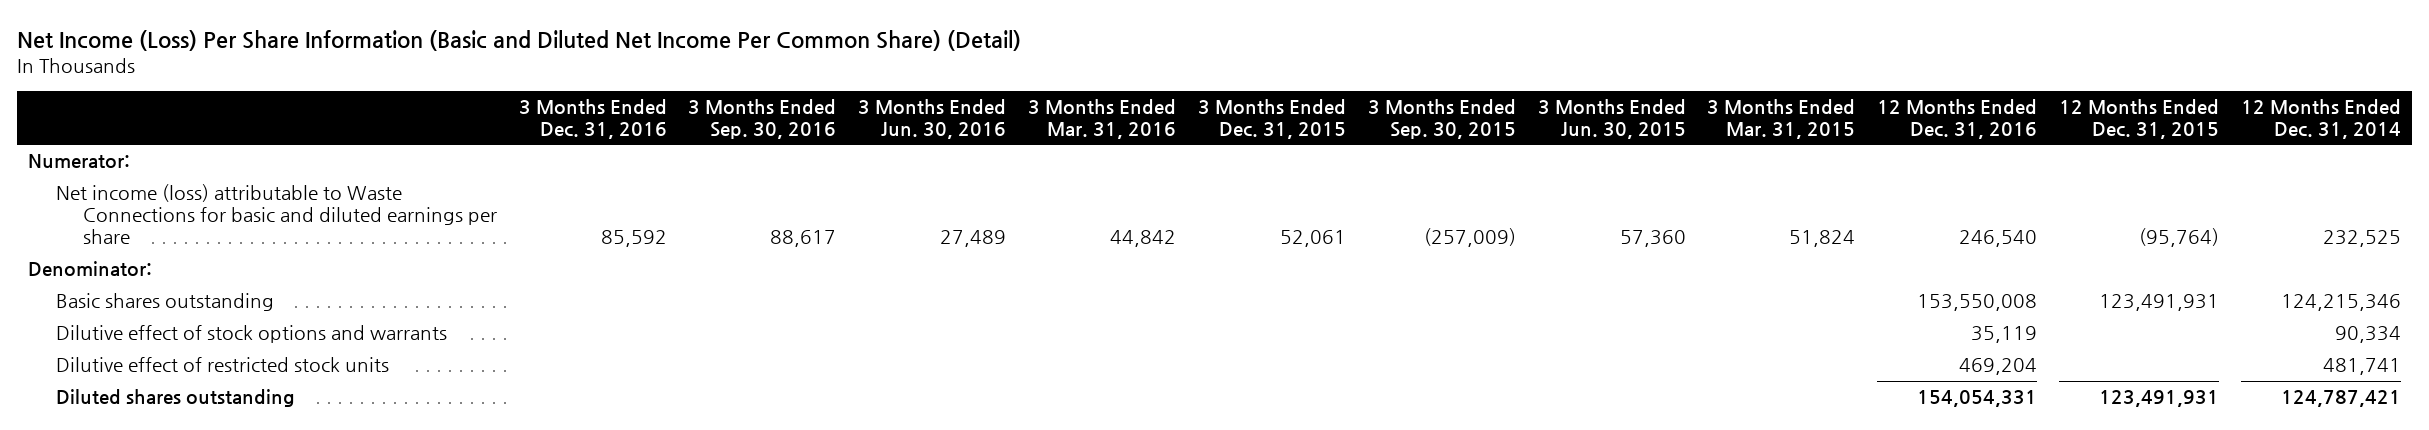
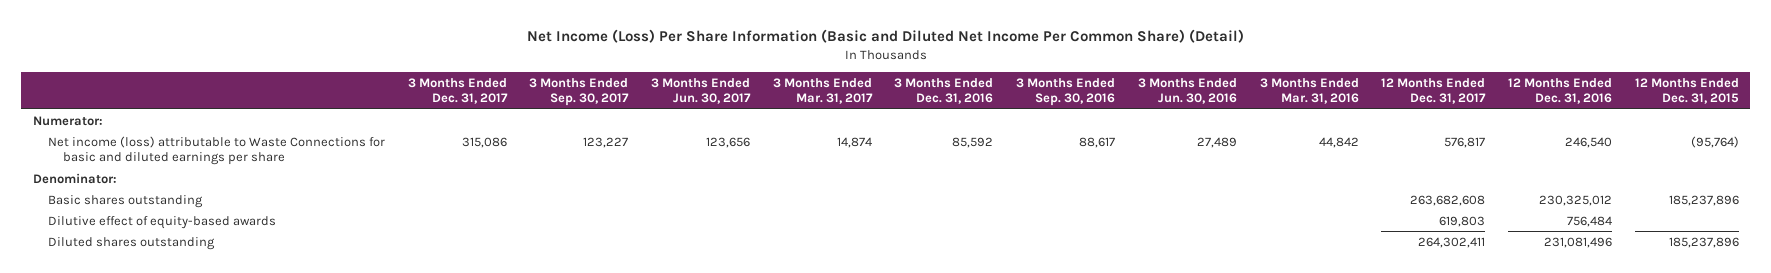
- | 3 Months Ended Dec. 31, 2016 | 3 Months Ended Sep. 30, 2016 | 3 Months Ended Jun. 30, 2016 | 3 Months Ended Mar. 31, 2016 | 3 Months Ended Dec. 31, 2015 | 3 Months Ended Sep. 30, 2015 | 3 Months Ended Jun. 30, 2015 | 3 Months Ended Mar. 31, 2015 | 12 Months Ended Dec. 31, 2016 | 12 Months Ended Dec. 31, 2015 | 12 Months Ended Dec. 31, 2014
+ | 3 Months Ended Dec. 31, 2017 | 3 Months Ended Sep. 30, 2017 | 3 Months Ended Jun. 30, 2017 | 3 Months Ended Mar. 31, 2017 | 3 Months Ended Dec. 31, 2016 | 3 Months Ended Sep. 30, 2016 | 3 Months Ended Jun. 30, 2016 | 3 Months Ended Mar. 31, 2016 | 12 Months Ended Dec. 31, 2017 | 12 Months Ended Dec. 31, 2016 | 12 Months Ended Dec. 31, 2015
- Basic shares outstanding | | | | | | | | | 153,550,008 | 123,491,931 | 124,215,346
- Dilutive effect of stock options and warrants | | | | | | | | | 35,119 | | 90,334
- Dilutive effect of restricted stock units | | | | | | | | | 469,204 | | 481,741
- Diluted shares outstanding | | | | | | | | | 154,054,331 | 123,491,931 | 124,787,421
+ Basic shares outstanding | | | | | | | | | 263,682,608 | 230,325,012 | 185,237,896
+ Dilutive effect of equity-based awards | | | | | | | | | 619,803 | 756,484 |
+ Diluted shares outstanding | | | | | | | | | 264,302,411 | 231,081,496 | 185,237,896

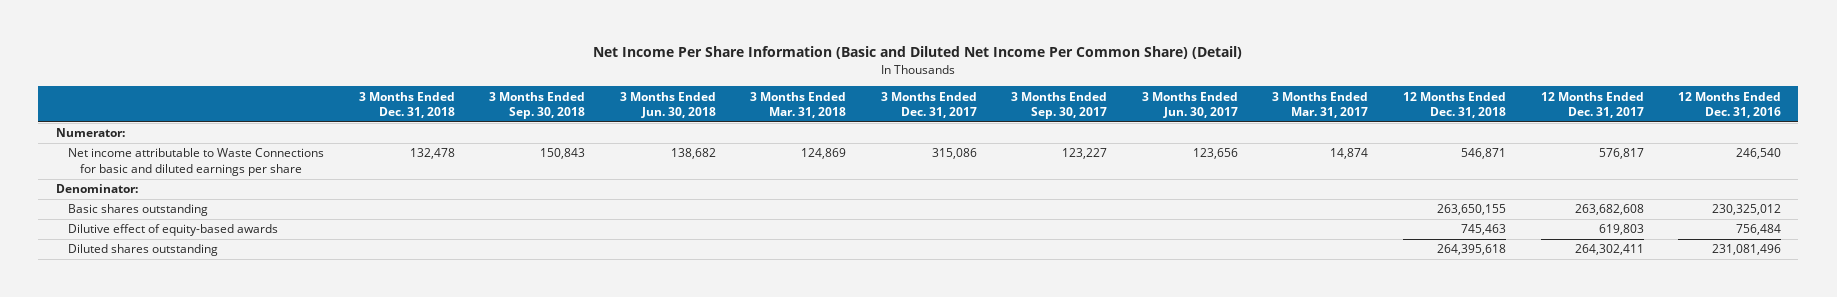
- Net Income (Loss) Per Share Information (Basic and Diluted Net Income Per Common Share) (Detail)
+ Net Income Per Share Information (Basic and Diluted Net Income Per Common Share) (Detail)
- | 3 Months Ended Dec. 31, 2017 | 3 Months Ended Sep. 30, 2017 | 3 Months Ended Jun. 30, 2017 | 3 Months Ended Mar. 31, 2017 | 3 Months Ended Dec. 31, 2016 | 3 Months Ended Sep. 30, 2016 | 3 Months Ended Jun. 30, 2016 | 3 Months Ended Mar. 31, 2016 | 12 Months Ended Dec. 31, 2017 | 12 Months Ended Dec. 31, 2016 | 12 Months Ended Dec. 31, 2015
+ | 3 Months Ended Dec. 31, 2018 | 3 Months Ended Sep. 30, 2018 | 3 Months Ended Jun. 30, 2018 | 3 Months Ended Mar. 31, 2018 | 3 Months Ended Dec. 31, 2017 | 3 Months Ended Sep. 30, 2017 | 3 Months Ended Jun. 30, 2017 | 3 Months Ended Mar. 31, 2017 | 12 Months Ended Dec. 31, 2018 | 12 Months Ended Dec. 31, 2017 | 12 Months Ended Dec. 31, 2016
- Net income (loss) attributable to Waste Connections for basic and diluted earnings per share | 315,086 | 123,227 | 123,656 | 14,874 | 85,592 | 88,617 | 27,489 | 44,842 | 576,817 | 246,540 | (95,764)
+ Net income attributable to Waste Connections for basic and diluted earnings per share | 132,478 | 150,843 | 138,682 | 124,869 | 315,086 | 123,227 | 123,656 | 14,874 | 546,871 | 576,817 | 246,540

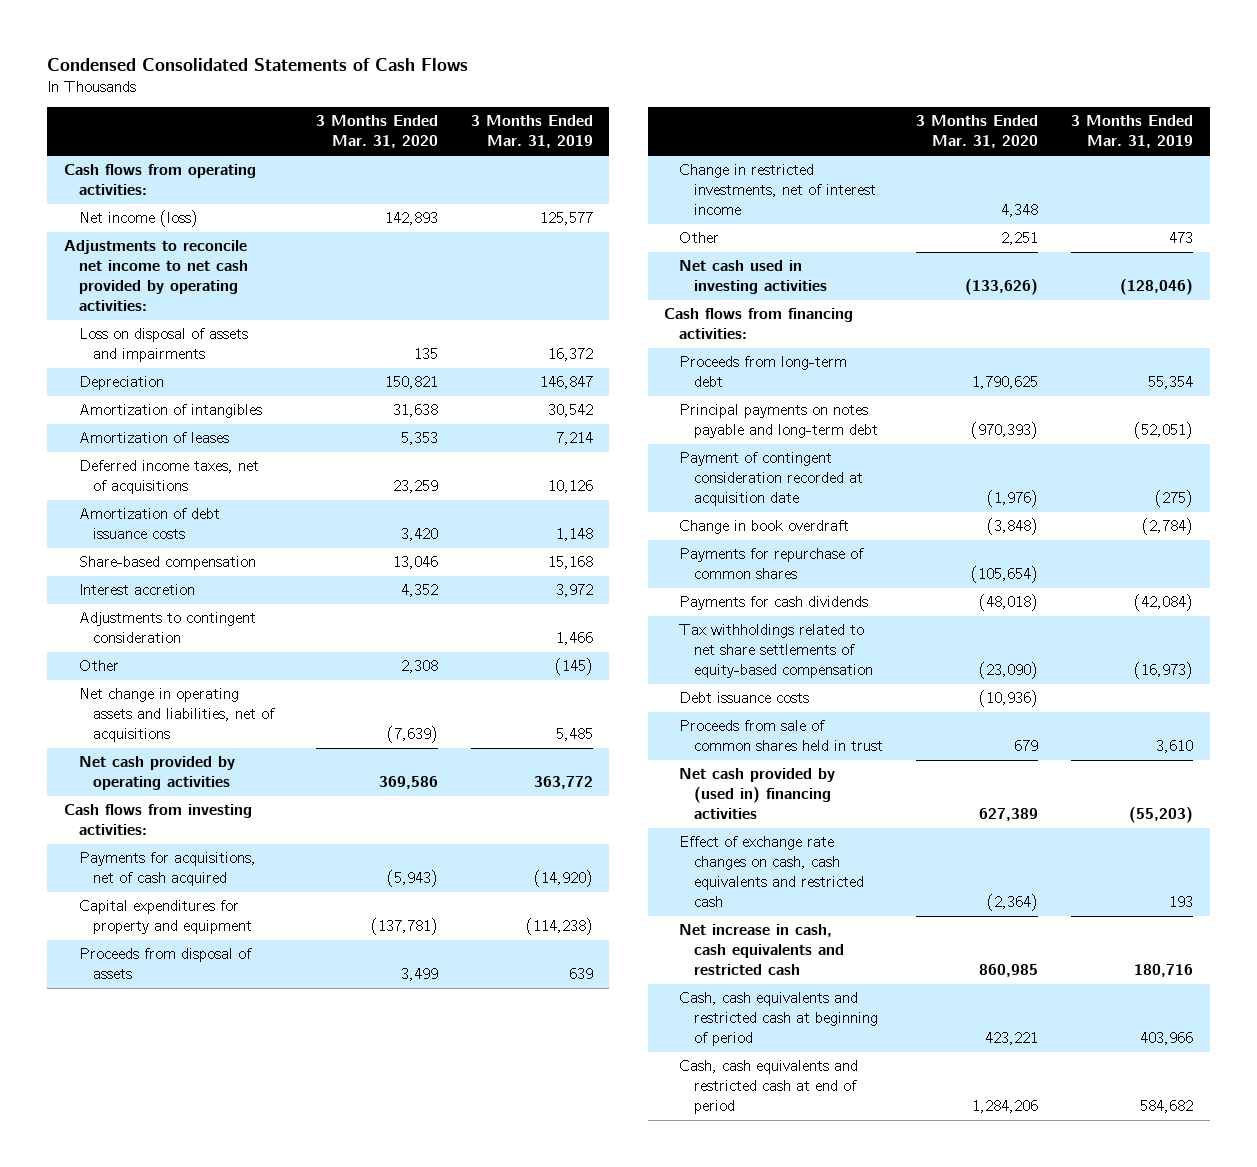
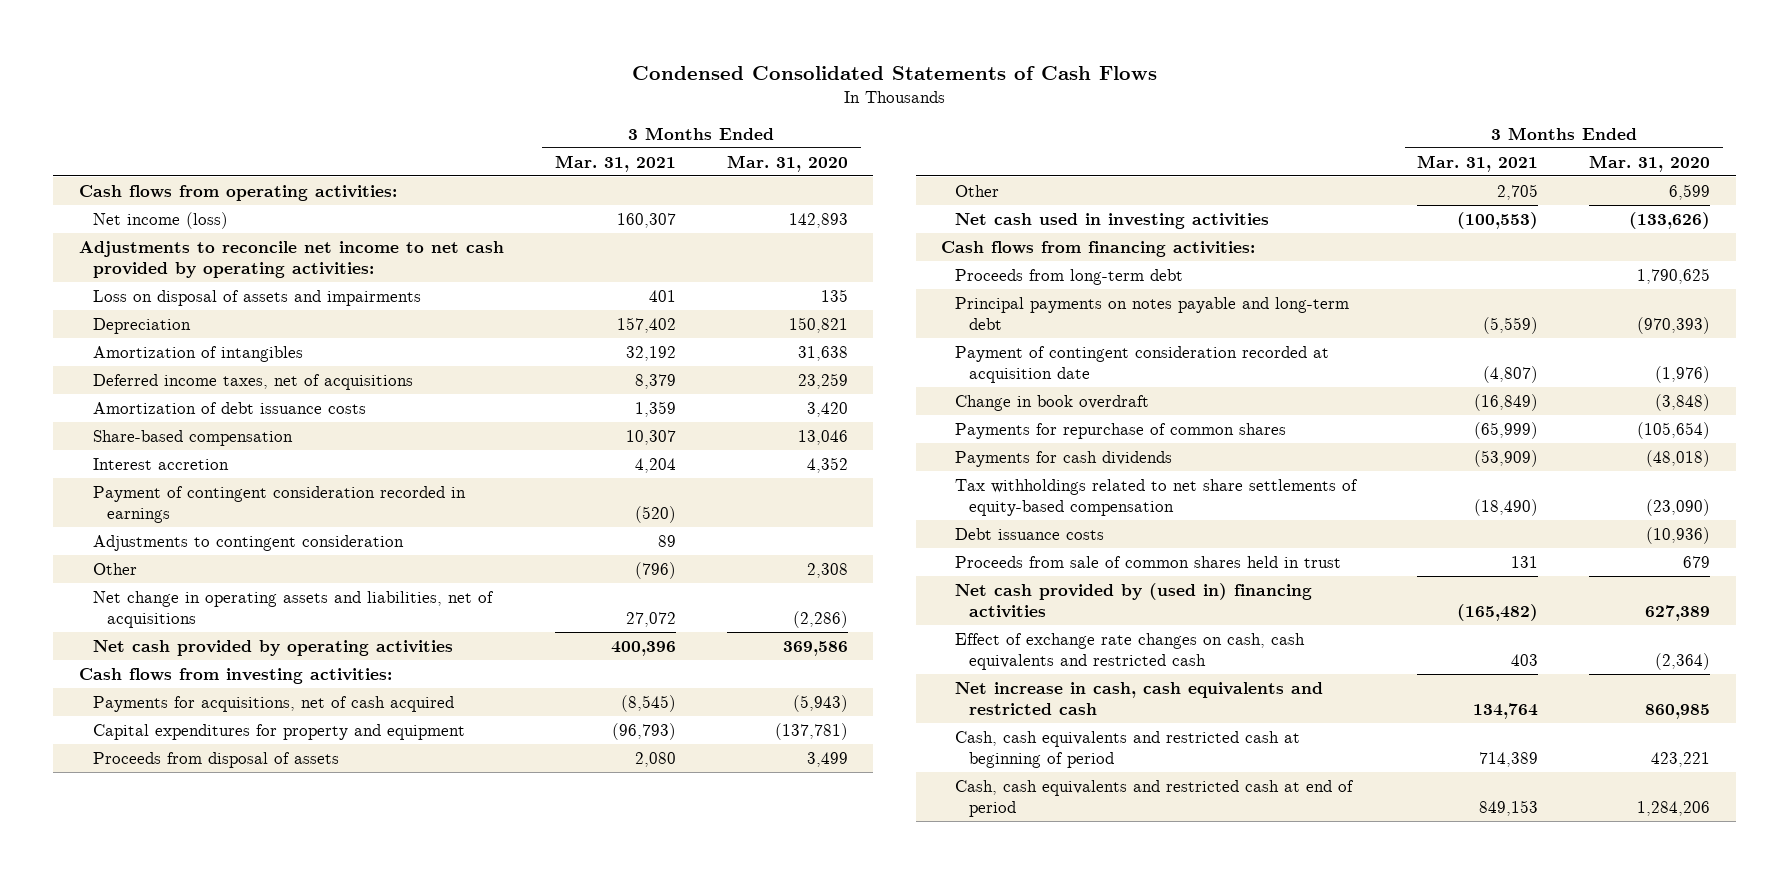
- | 3 Months Ended Mar. 31, 2020 | 3 Months Ended Mar. 31, 2019
+ | 3 Months Ended Mar. 31, 2021 | 3 Months Ended Mar. 31, 2020
- Amortization of leases | 5,353 | 7,214
+ Payment of contingent consideration recorded in earnings | (520) |
- Net change in operating assets and liabilities, net of acquisitions | (7,639) | 5,485
+ Net change in operating assets and liabilities, net of acquisitions | 27,072 | (2,286)
- Change in restricted investments, net of interest income | 4,348 |
- Other | 2,251 | 473
+ Other | 2,705 | 6,599

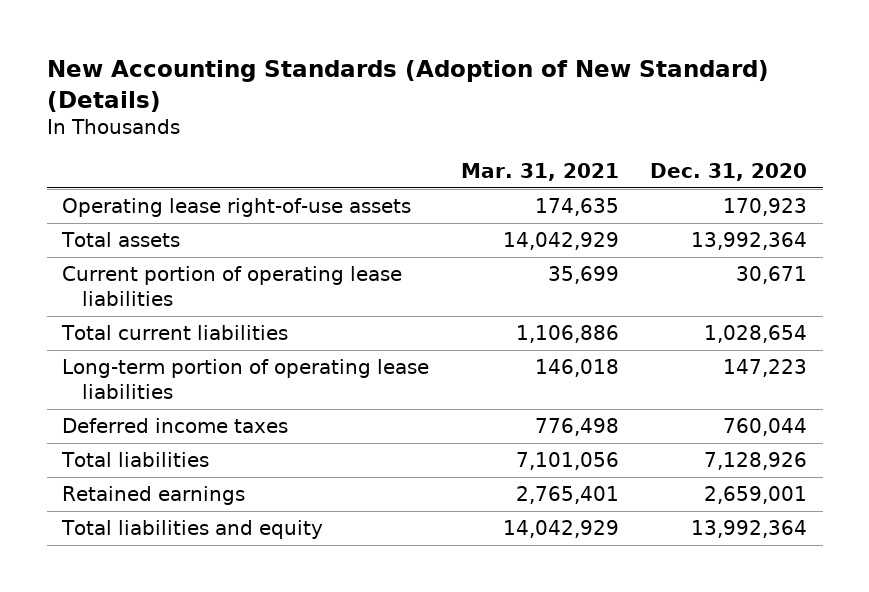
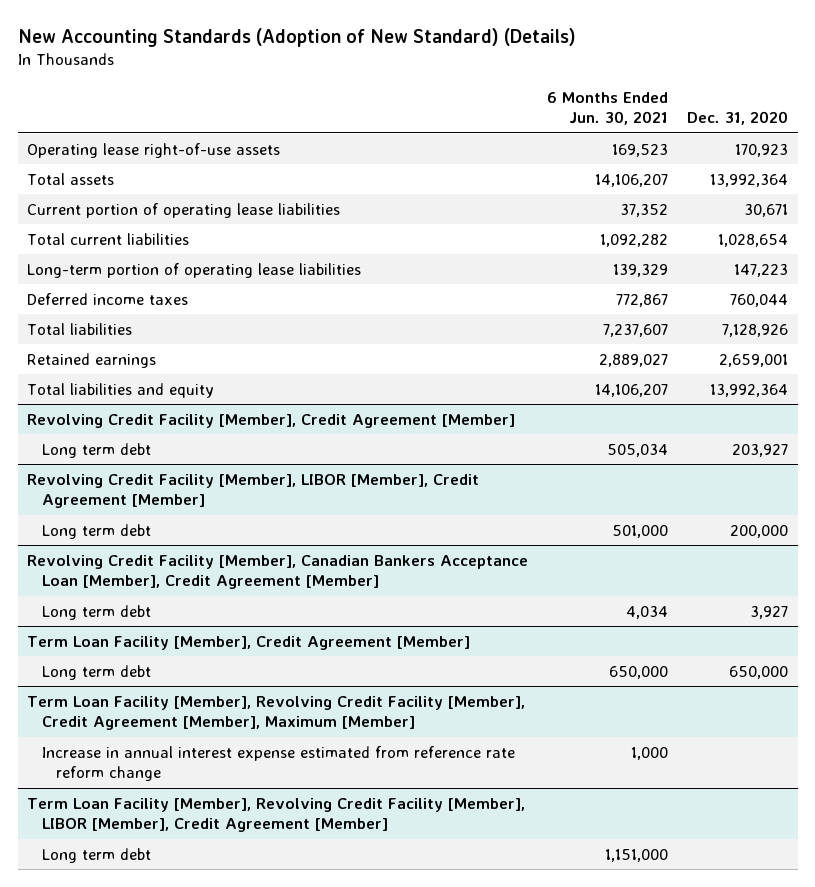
- | Mar. 31, 2021 | Dec. 31, 2020
+ | 6 Months Ended Jun. 30, 2021 | Dec. 31, 2020
+ Revolving Credit Facility [Member], Credit Agreement [Member]
+ Long term debt | 505,034 | 203,927
+ Revolving Credit Facility [Member], LIBOR [Member], Credit Agreement [Member]
+ Long term debt | 501,000 | 200,000
+ Revolving Credit Facility [Member], Canadian Bankers Acceptance Loan [Member], Credit Agreement [Member]
+ Long term debt | 4,034 | 3,927
+ Term Loan Facility [Member], Credit Agreement [Member]
+ Long term debt | 650,000 | 650,000
+ Term Loan Facility [Member], Revolving Credit Facility [Member], Credit Agreement [Member], Maximum [Member]
+ Increase in annual interest expense estimated from reference rate reform change | 1,000 |
+ Term Loan Facility [Member], Revolving Credit Facility [Member], LIBOR [Member], Credit Agreement [Member]
+ Long term debt | 1,151,000 |

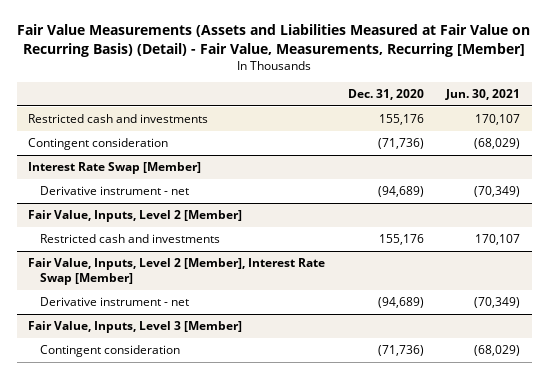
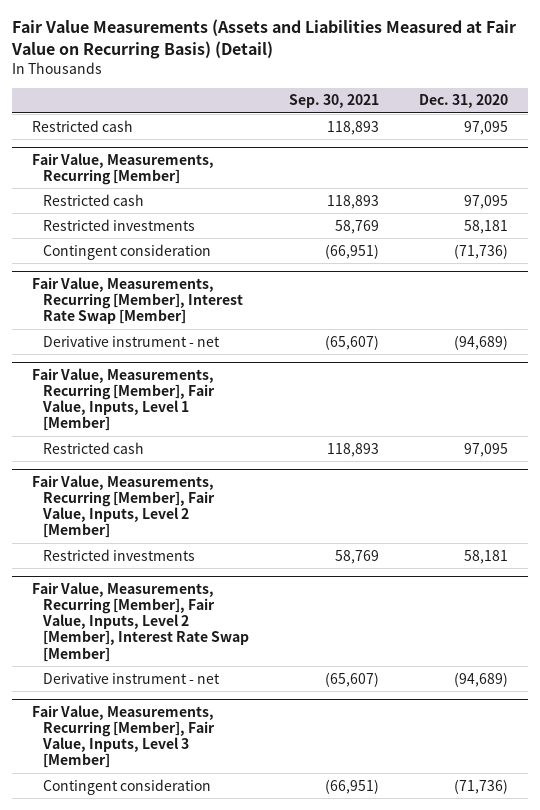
- Fair Value Measurements (Assets and Liabilities Measured at Fair Value on Recurring Basis) (Detail) - Fair Value, Measurements, Recurring [Member]
+ Fair Value Measurements (Assets and Liabilities Measured at Fair Value on Recurring Basis) (Detail)
- | Dec. 31, 2020 | Jun. 30, 2021
+ | Sep. 30, 2021 | Dec. 31, 2020
- Restricted cash and investments | 155,176 | 170,107
+ Restricted cash | 118,893 | 97,095
+ Fair Value, Measurements, Recurring [Member]
+ Restricted cash | 118,893 | 97,095
+ Restricted investments | 58,769 | 58,181
- Interest Rate Swap [Member]
+ Fair Value, Measurements, Recurring [Member], Interest Rate Swap [Member]
- Fair Value, Inputs, Level 2 [Member]
- Restricted cash and investments | 155,176 | 170,107
- Fair Value, Inputs, Level 2 [Member], Interest Rate Swap [Member]
+ Fair Value, Measurements, Recurring [Member], Fair Value, Inputs, Level 1 [Member]
+ Restricted cash | 118,893 | 97,095
+ Fair Value, Measurements, Recurring [Member], Fair Value, Inputs, Level 2 [Member]
+ Restricted investments | 58,769 | 58,181
+ Fair Value, Measurements, Recurring [Member], Fair Value, Inputs, Level 2 [Member], Interest Rate Swap [Member]
- Fair Value, Inputs, Level 3 [Member]
+ Fair Value, Measurements, Recurring [Member], Fair Value, Inputs, Level 3 [Member]

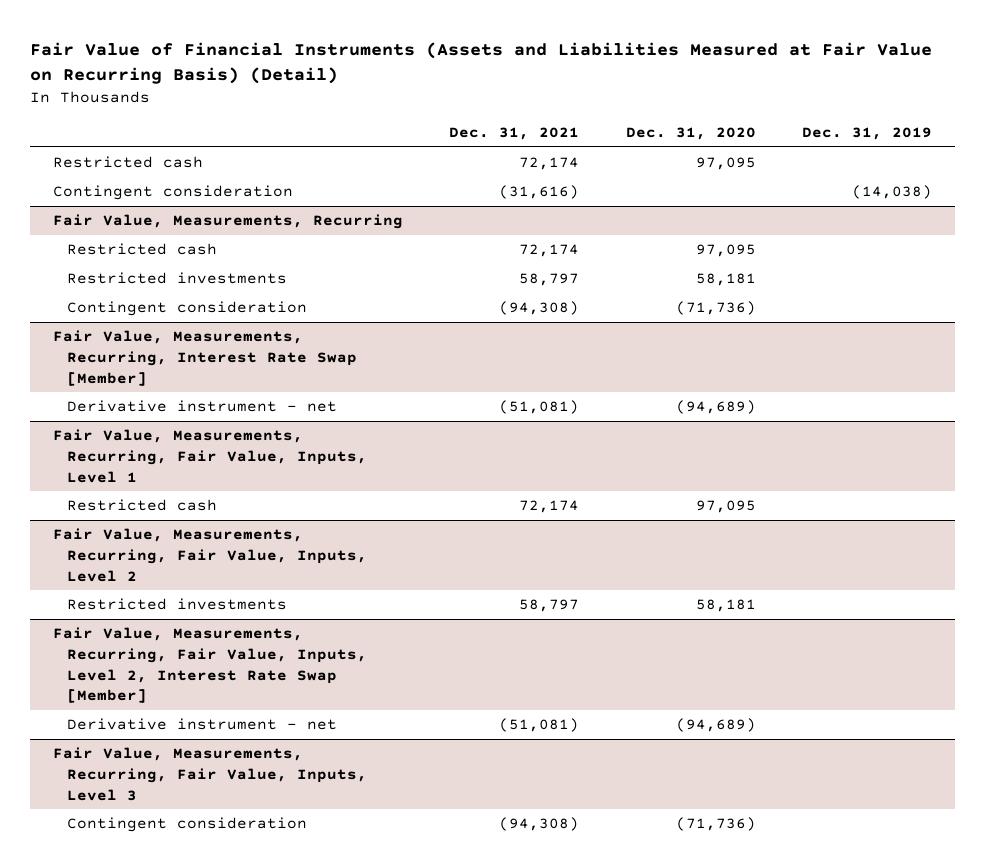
- Fair Value Measurements (Assets and Liabilities Measured at Fair Value on Recurring Basis) (Detail)
+ Fair Value of Financial Instruments (Assets and Liabilities Measured at Fair Value on Recurring Basis) (Detail)
- | Sep. 30, 2021 | Dec. 31, 2020
+ | Dec. 31, 2021 | Dec. 31, 2020 | Dec. 31, 2019
- Fair Value, Measurements, Recurring [Member]
+ Contingent consideration | (31,616) | | (14,038)
+ Fair Value, Measurements, Recurring
- Fair Value, Measurements, Recurring [Member], Interest Rate Swap [Member]
+ Fair Value, Measurements, Recurring, Interest Rate Swap [Member]
- Fair Value, Measurements, Recurring [Member], Fair Value, Inputs, Level 1 [Member]
+ Fair Value, Measurements, Recurring, Fair Value, Inputs, Level 1
- Fair Value, Measurements, Recurring [Member], Fair Value, Inputs, Level 2 [Member]
+ Fair Value, Measurements, Recurring, Fair Value, Inputs, Level 2
- Fair Value, Measurements, Recurring [Member], Fair Value, Inputs, Level 2 [Member], Interest Rate Swap [Member]
+ Fair Value, Measurements, Recurring, Fair Value, Inputs, Level 2, Interest Rate Swap [Member]
- Fair Value, Measurements, Recurring [Member], Fair Value, Inputs, Level 3 [Member]
+ Fair Value, Measurements, Recurring, Fair Value, Inputs, Level 3

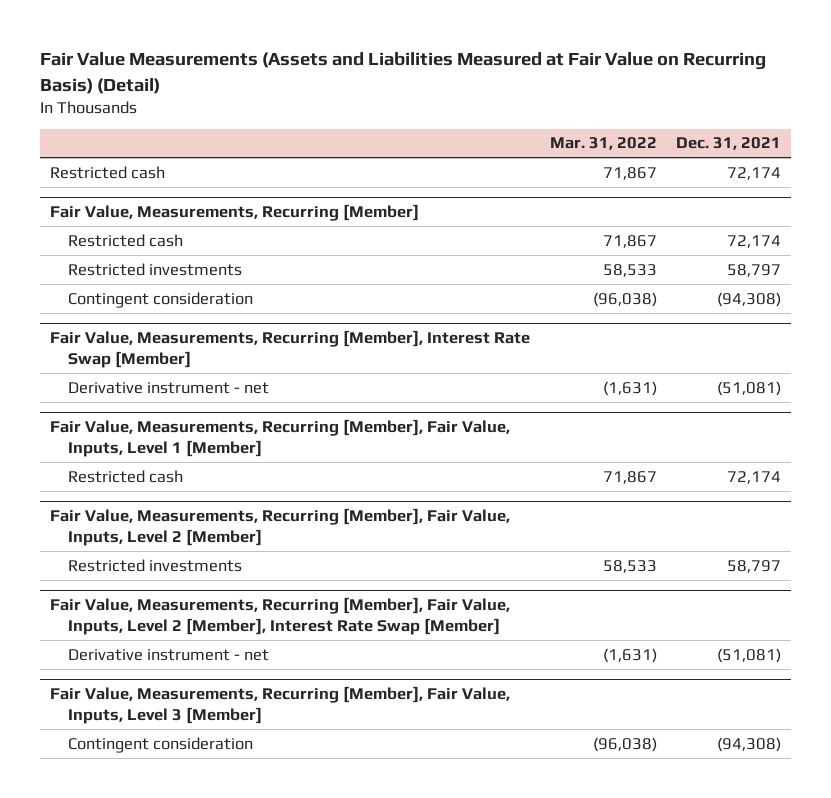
- Fair Value of Financial Instruments (Assets and Liabilities Measured at Fair Value on Recurring Basis) (Detail)
+ Fair Value Measurements (Assets and Liabilities Measured at Fair Value on Recurring Basis) (Detail)
- | Dec. 31, 2021 | Dec. 31, 2020 | Dec. 31, 2019
+ | Mar. 31, 2022 | Dec. 31, 2021
- Contingent consideration | (31,616) | | (14,038)
- Fair Value, Measurements, Recurring
+ Fair Value, Measurements, Recurring [Member]
- Fair Value, Measurements, Recurring, Interest Rate Swap [Member]
+ Fair Value, Measurements, Recurring [Member], Interest Rate Swap [Member]
- Fair Value, Measurements, Recurring, Fair Value, Inputs, Level 1
+ Fair Value, Measurements, Recurring [Member], Fair Value, Inputs, Level 1 [Member]
- Fair Value, Measurements, Recurring, Fair Value, Inputs, Level 2
+ Fair Value, Measurements, Recurring [Member], Fair Value, Inputs, Level 2 [Member]
- Fair Value, Measurements, Recurring, Fair Value, Inputs, Level 2, Interest Rate Swap [Member]
+ Fair Value, Measurements, Recurring [Member], Fair Value, Inputs, Level 2 [Member], Interest Rate Swap [Member]
- Fair Value, Measurements, Recurring, Fair Value, Inputs, Level 3
+ Fair Value, Measurements, Recurring [Member], Fair Value, Inputs, Level 3 [Member]

